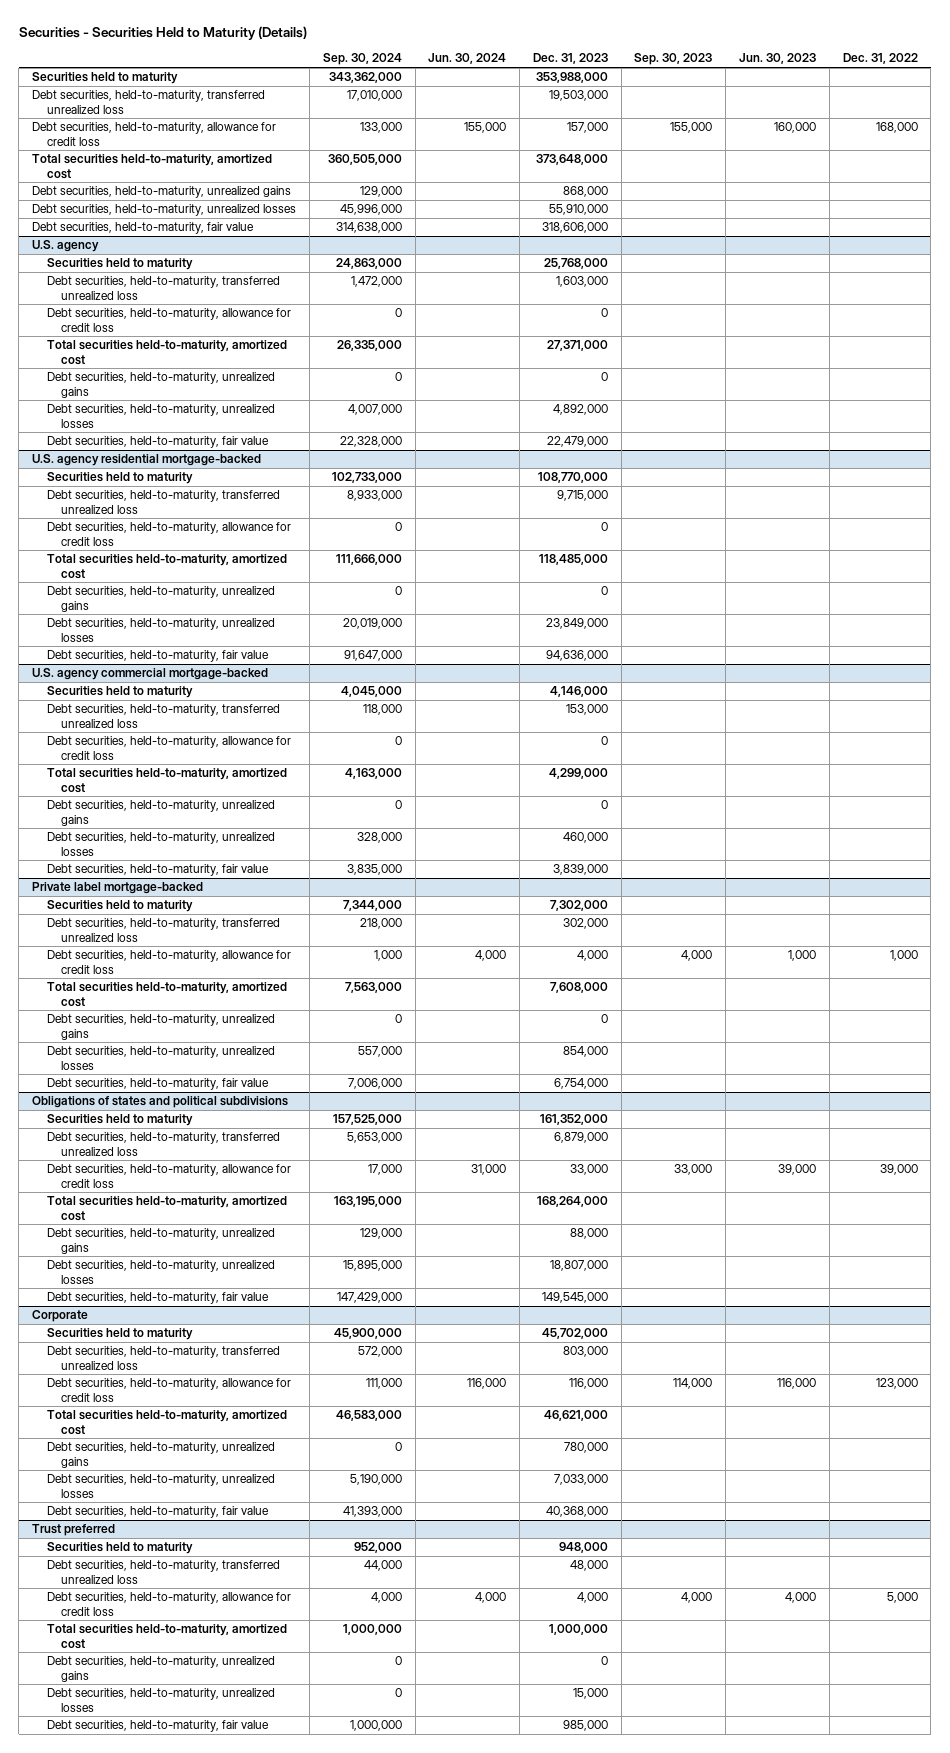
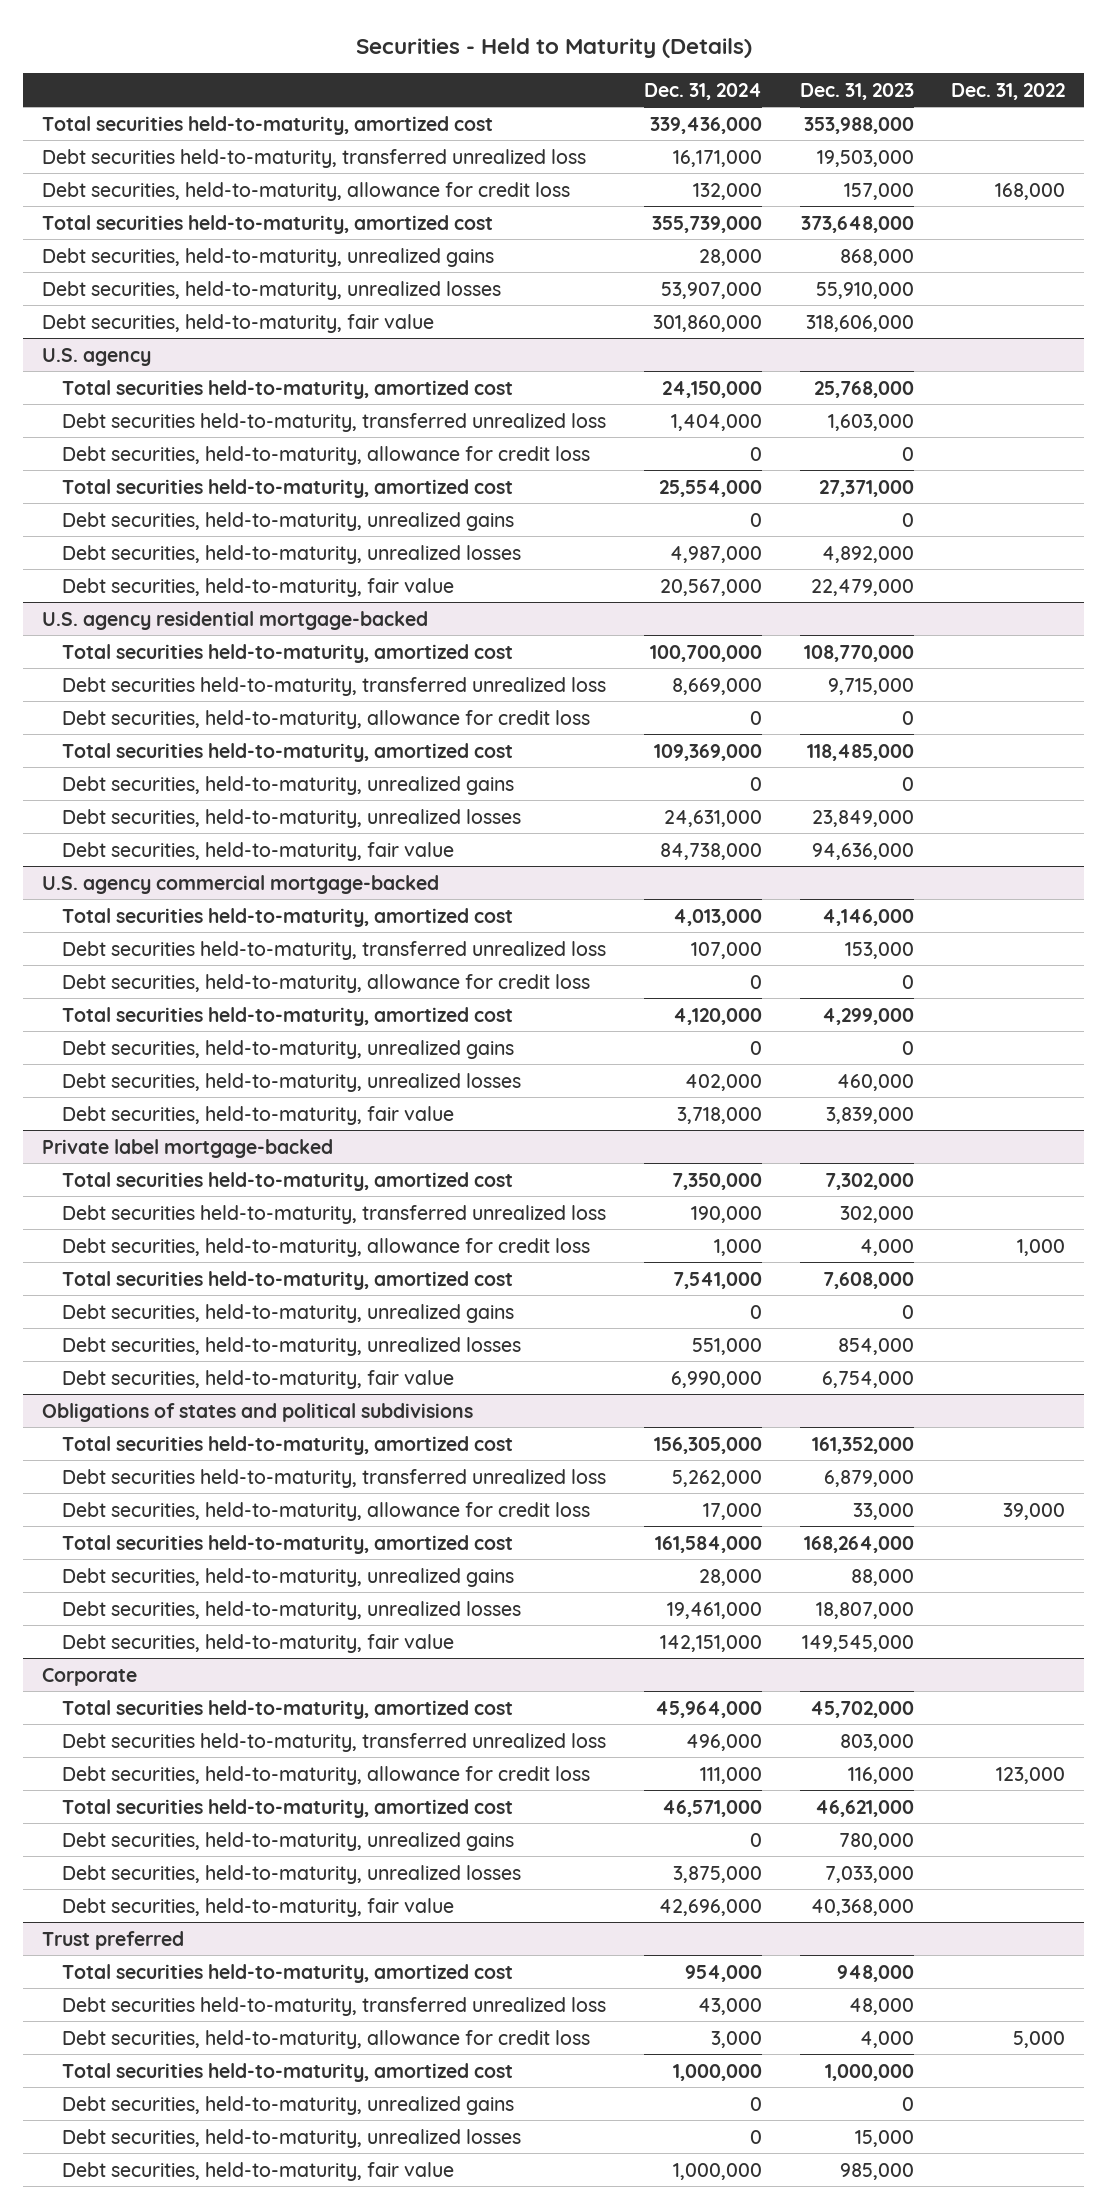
- Securities - Securities Held to Maturity (Details)
+ Securities - Held to Maturity (Details)
- | Sep. 30, 2024 | Jun. 30, 2024 | Dec. 31, 2023 | Sep. 30, 2023 | Jun. 30, 2023 | Dec. 31, 2022
+ | Dec. 31, 2024 | Dec. 31, 2023 | Dec. 31, 2022
- Securities held to maturity | 343,362,000 | | 353,988,000 | | |
- Debt securities, held-to-maturity, transferred unrealized loss | 17,010,000 | | 19,503,000 | | |
+ Total securities held-to-maturity, amortized cost | 339,436,000 | 353,988,000 |
+ Debt securities held-to-maturity, transferred unrealized loss | 16,171,000 | 19,503,000 |
@ U.S. agency
- Securities held to maturity | 24,863,000 | | 25,768,000 | | |
- Debt securities, held-to-maturity, transferred unrealized loss | 1,472,000 | | 1,603,000 | | |
+ Total securities held-to-maturity, amortized cost | 24,150,000 | 25,768,000 |
+ Debt securities held-to-maturity, transferred unrealized loss | 1,404,000 | 1,603,000 |
@ U.S. agency residential mortgage-backed
- Securities held to maturity | 102,733,000 | | 108,770,000 | | |
- Debt securities, held-to-maturity, transferred unrealized loss | 8,933,000 | | 9,715,000 | | |
+ Total securities held-to-maturity, amortized cost | 100,700,000 | 108,770,000 |
+ Debt securities held-to-maturity, transferred unrealized loss | 8,669,000 | 9,715,000 |
@ U.S. agency commercial mortgage-backed
- Securities held to maturity | 4,045,000 | | 4,146,000 | | |
- Debt securities, held-to-maturity, transferred unrealized loss | 118,000 | | 153,000 | | |
+ Total securities held-to-maturity, amortized cost | 4,013,000 | 4,146,000 |
+ Debt securities held-to-maturity, transferred unrealized loss | 107,000 | 153,000 |
@ Private label mortgage-backed
- Securities held to maturity | 7,344,000 | | 7,302,000 | | |
- Debt securities, held-to-maturity, transferred unrealized loss | 218,000 | | 302,000 | | |
+ Total securities held-to-maturity, amortized cost | 7,350,000 | 7,302,000 |
+ Debt securities held-to-maturity, transferred unrealized loss | 190,000 | 302,000 |
@ Obligations of states and political subdivisions
- Securities held to maturity | 157,525,000 | | 161,352,000 | | |
- Debt securities, held-to-maturity, transferred unrealized loss | 5,653,000 | | 6,879,000 | | |
+ Total securities held-to-maturity, amortized cost | 156,305,000 | 161,352,000 |
+ Debt securities held-to-maturity, transferred unrealized loss | 5,262,000 | 6,879,000 |
@ Corporate
- Securities held to maturity | 45,900,000 | | 45,702,000 | | |
- Debt securities, held-to-maturity, transferred unrealized loss | 572,000 | | 803,000 | | |
+ Total securities held-to-maturity, amortized cost | 45,964,000 | 45,702,000 |
+ Debt securities held-to-maturity, transferred unrealized loss | 496,000 | 803,000 |
@ Trust preferred
- Securities held to maturity | 952,000 | | 948,000 | | |
- Debt securities, held-to-maturity, transferred unrealized loss | 44,000 | | 48,000 | | |
+ Total securities held-to-maturity, amortized cost | 954,000 | 948,000 |
+ Debt securities held-to-maturity, transferred unrealized loss | 43,000 | 48,000 |

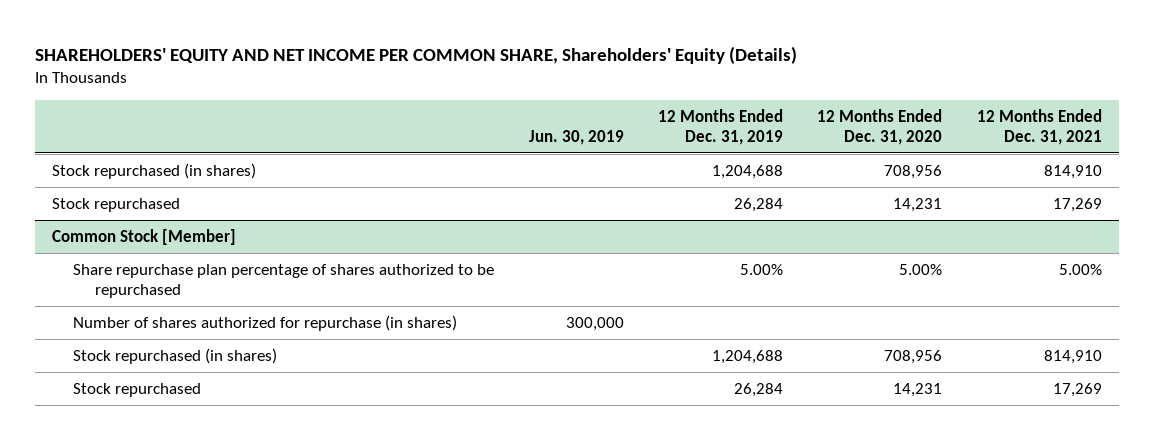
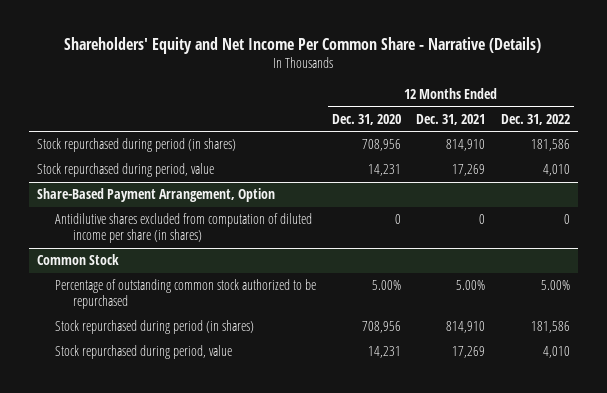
- SHAREHOLDERS' EQUITY AND NET INCOME PER COMMON SHARE, Shareholders' Equity (Details)
+ Shareholders' Equity and Net Income Per Common Share - Narrative (Details)
- | Jun. 30, 2019 | 12 Months Ended Dec. 31, 2019 | 12 Months Ended Dec. 31, 2020 | 12 Months Ended Dec. 31, 2021
+ | 12 Months Ended Dec. 31, 2020 | 12 Months Ended Dec. 31, 2021 | 12 Months Ended Dec. 31, 2022
- Stock repurchased (in shares) | | 1,204,688 | 708,956 | 814,910
- Stock repurchased | | 26,284 | 14,231 | 17,269
- Common Stock [Member]
- Share repurchase plan percentage of shares authorized to be repurchased | | 5.00% | 5.00% | 5.00%
- Number of shares authorized for repurchase (in shares) | 300,000 | | |
- Stock repurchased (in shares) | | 1,204,688 | 708,956 | 814,910
- Stock repurchased | | 26,284 | 14,231 | 17,269
+ Stock repurchased during period (in shares) | 708,956 | 814,910 | 181,586
+ Stock repurchased during period, value | 14,231 | 17,269 | 4,010
+ Share-Based Payment Arrangement, Option
+ Antidilutive shares excluded from computation of diluted income per share (in shares) | 0 | 0 | 0
+ Common Stock
+ Percentage of outstanding common stock authorized to be repurchased | 5.00% | 5.00% | 5.00%
+ Stock repurchased during period (in shares) | 708,956 | 814,910 | 181,586
+ Stock repurchased during period, value | 14,231 | 17,269 | 4,010

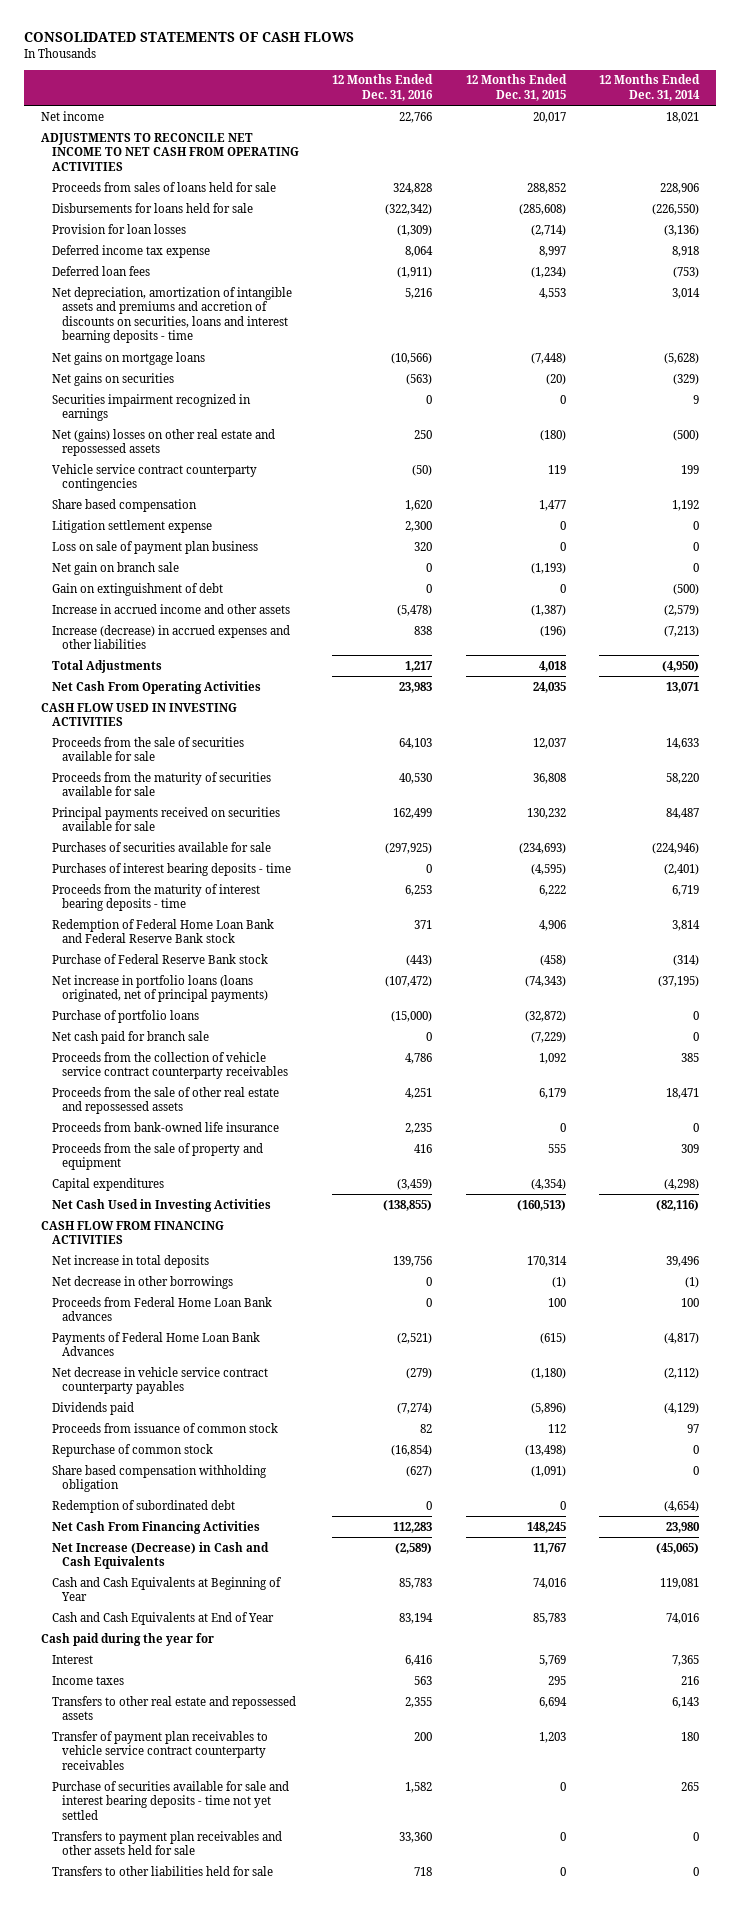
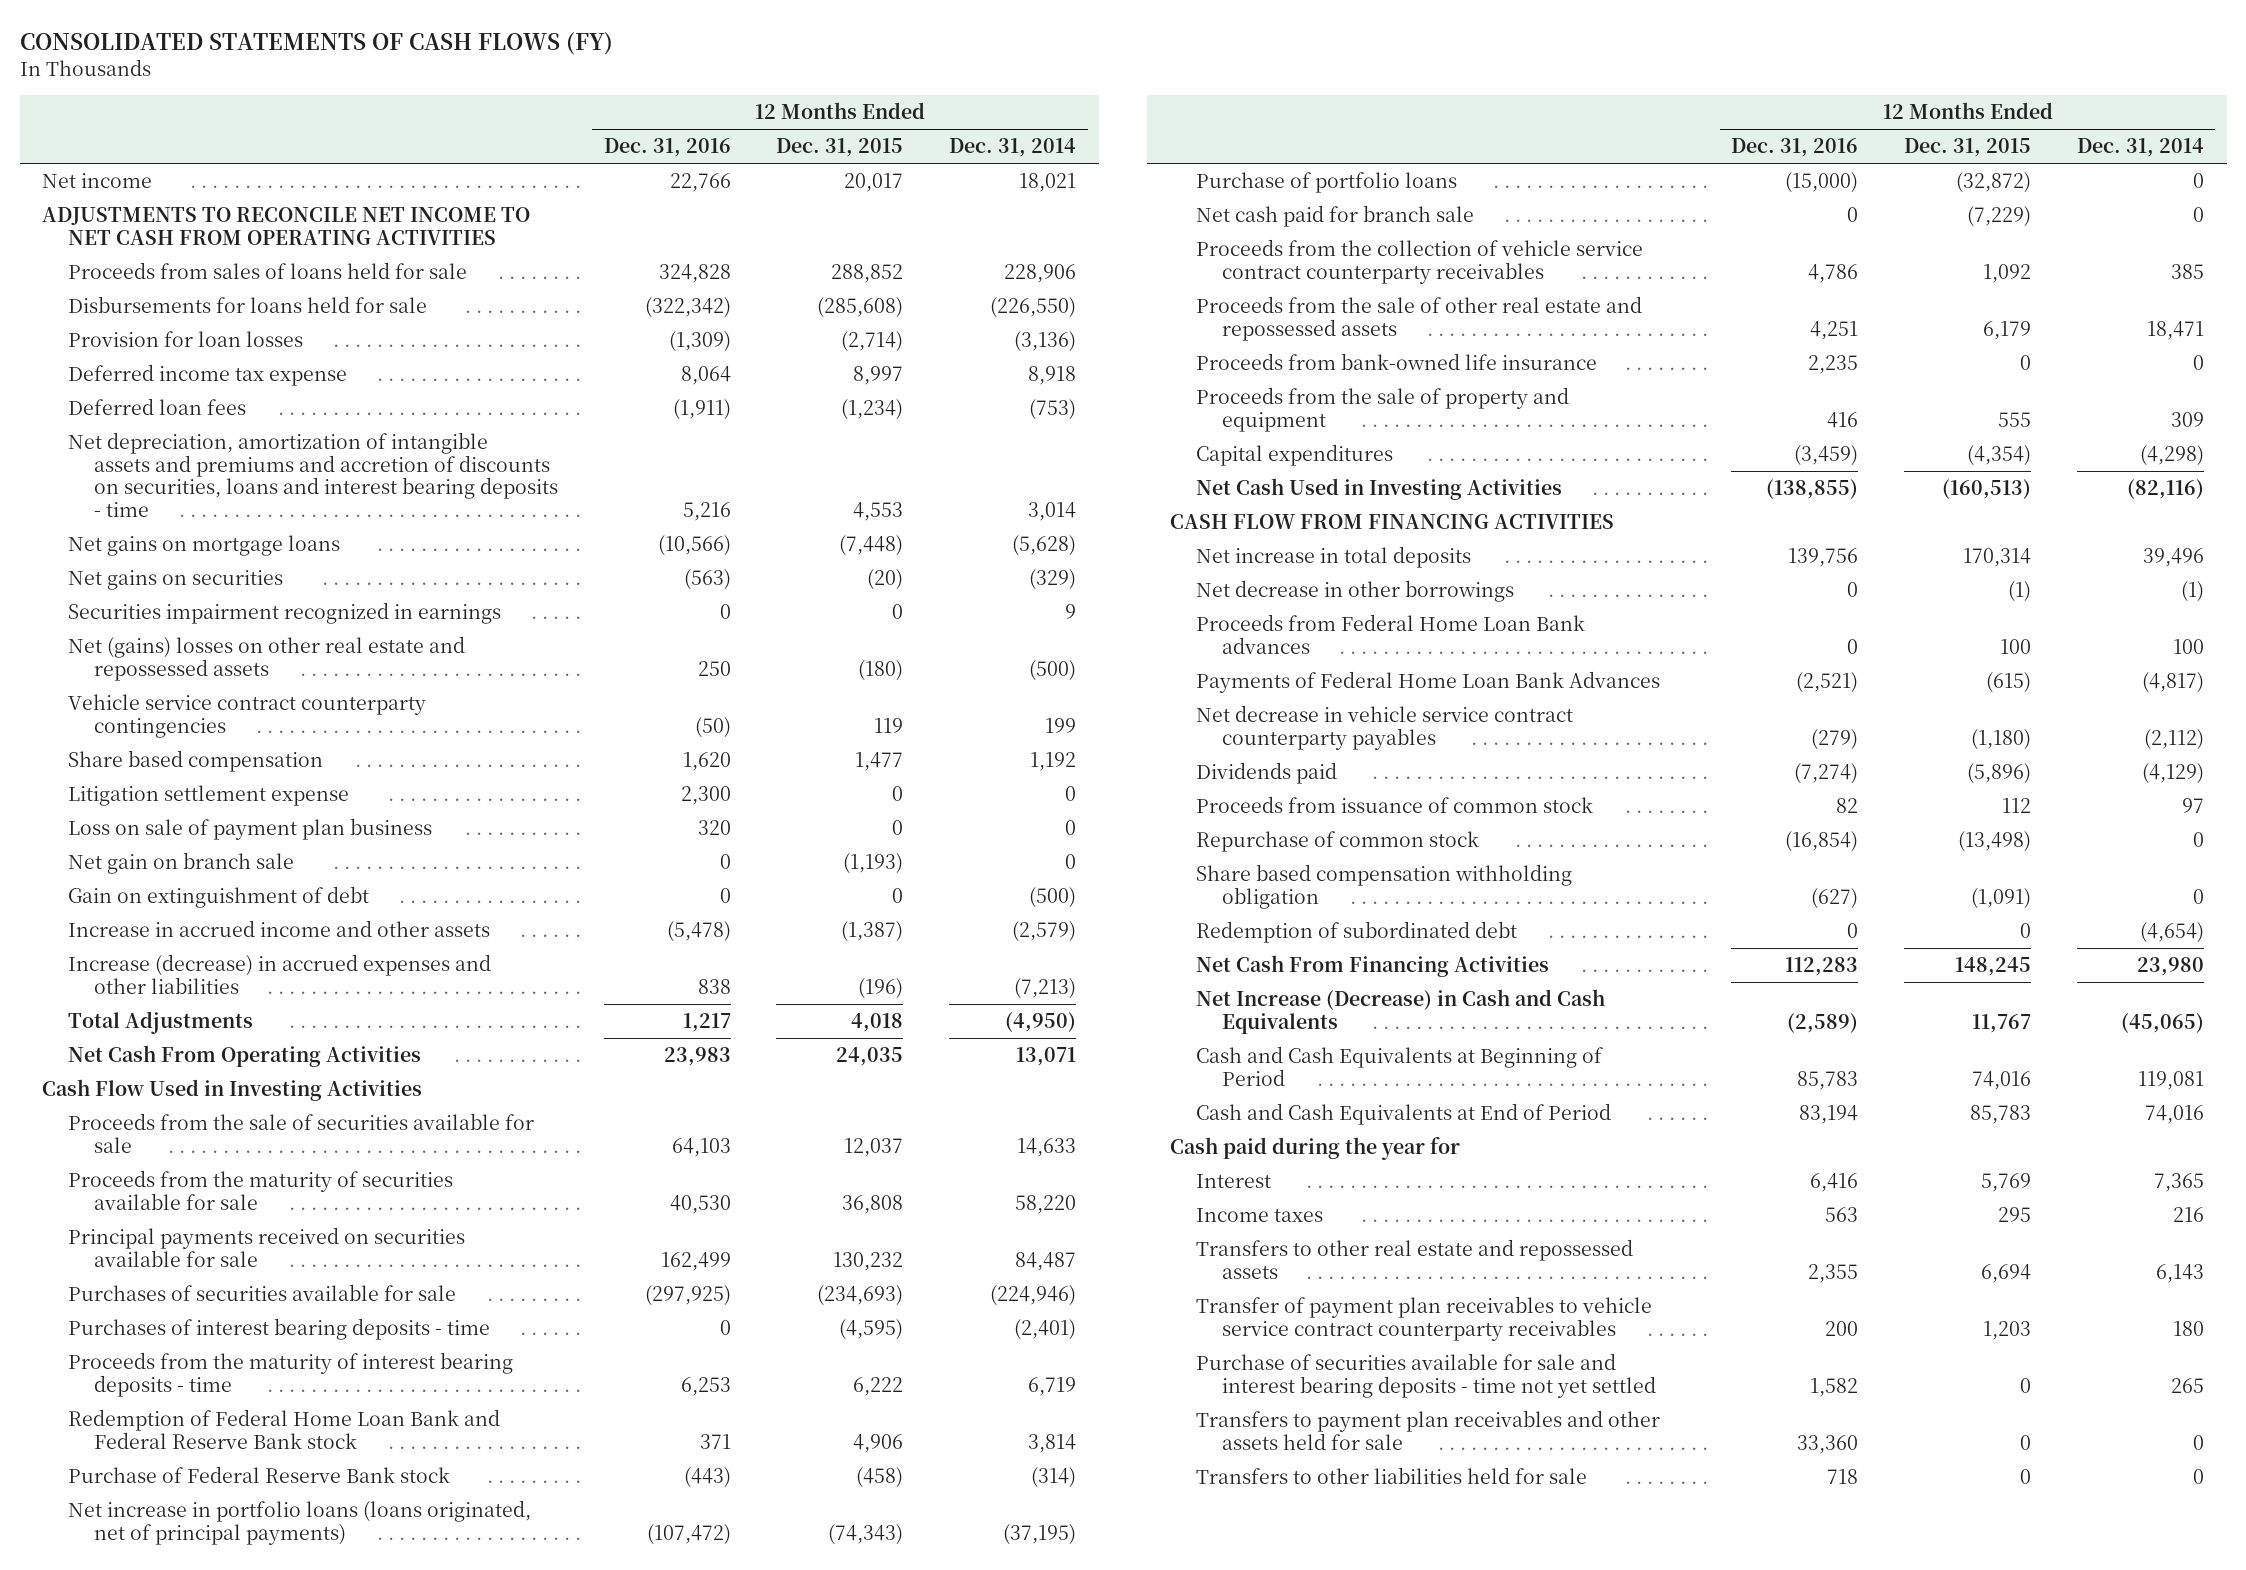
- CONSOLIDATED STATEMENTS OF CASH FLOWS
+ CONSOLIDATED STATEMENTS OF CASH FLOWS (FY)
- Net depreciation, amortization of intangible assets and premiums and accretion of discounts on securities, loans and interest bearning deposits - time | 5,216 | 4,553 | 3,014
+ Net depreciation, amortization of intangible assets and premiums and accretion of discounts on securities, loans and interest bearing deposits - time | 5,216 | 4,553 | 3,014
- CASH FLOW USED IN INVESTING ACTIVITIES
+ Cash Flow Used in Investing Activities
- Cash and Cash Equivalents at Beginning of Year | 85,783 | 74,016 | 119,081
- Cash and Cash Equivalents at End of Year | 83,194 | 85,783 | 74,016
+ Cash and Cash Equivalents at Beginning of Period | 85,783 | 74,016 | 119,081
+ Cash and Cash Equivalents at End of Period | 83,194 | 85,783 | 74,016

